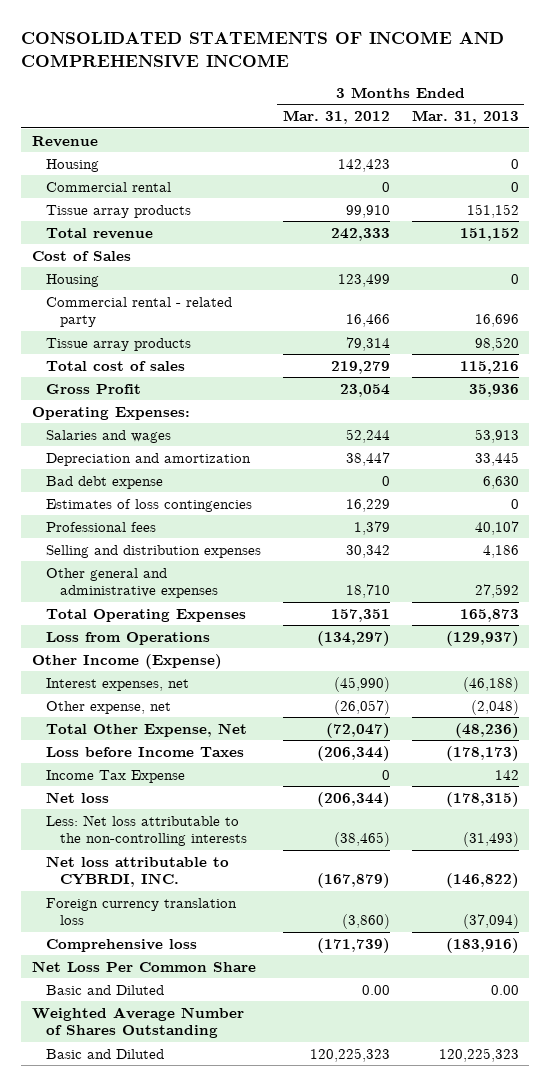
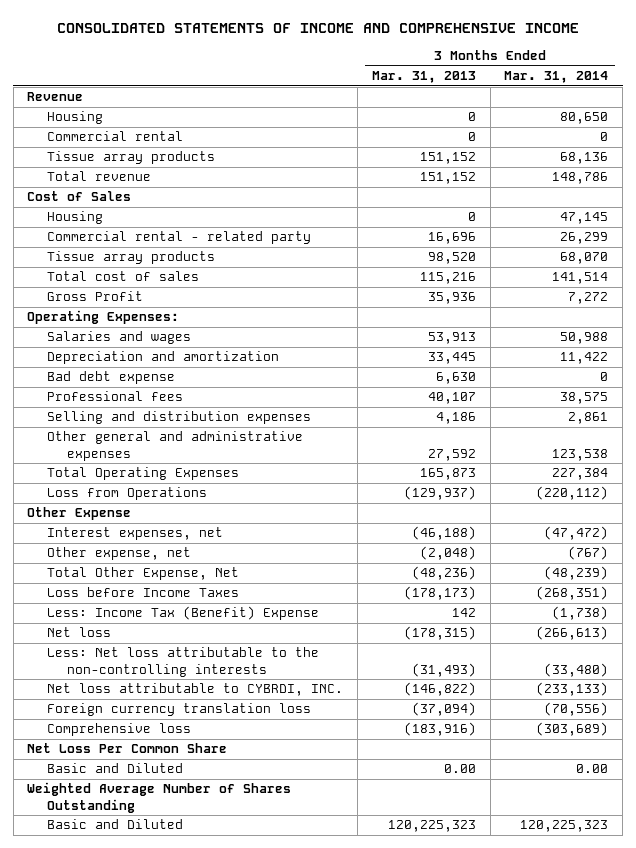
- | 3 Months Ended Mar. 31, 2012 | 3 Months Ended Mar. 31, 2013
+ | 3 Months Ended Mar. 31, 2013 | 3 Months Ended Mar. 31, 2014
- Estimates of loss contingencies | 16,229 | 0
- Other Income (Expense)
+ Other Expense
- Income Tax Expense | 0 | 142
+ Less: Income Tax (Benefit) Expense | 142 | (1,738)

